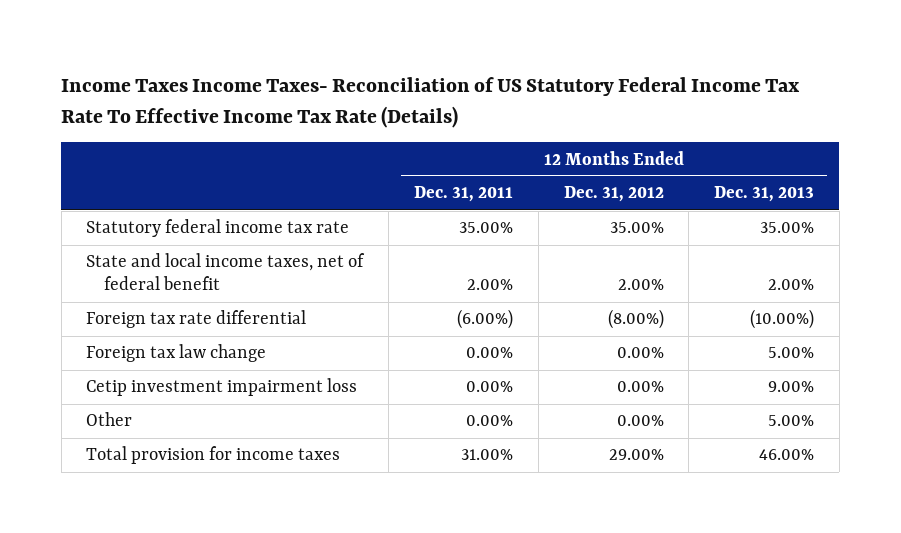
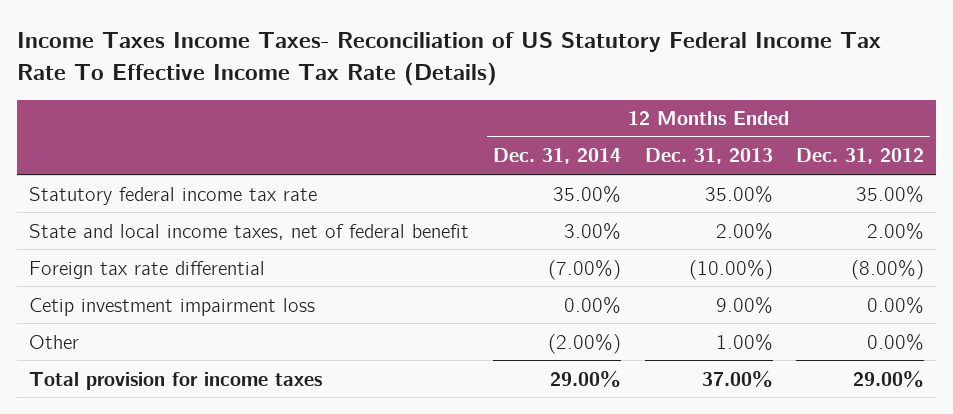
- | 12 Months Ended Dec. 31, 2011 | 12 Months Ended Dec. 31, 2012 | 12 Months Ended Dec. 31, 2013
+ | 12 Months Ended Dec. 31, 2014 | 12 Months Ended Dec. 31, 2013 | 12 Months Ended Dec. 31, 2012
- Foreign tax law change | 0.00% | 0.00% | 5.00%
- Other | 0.00% | 0.00% | 5.00%
- Total provision for income taxes | 31.00% | 29.00% | 46.00%
+ Other | (2.00%) | 1.00% | 0.00%
+ Total provision for income taxes | 29.00% | 37.00% | 29.00%

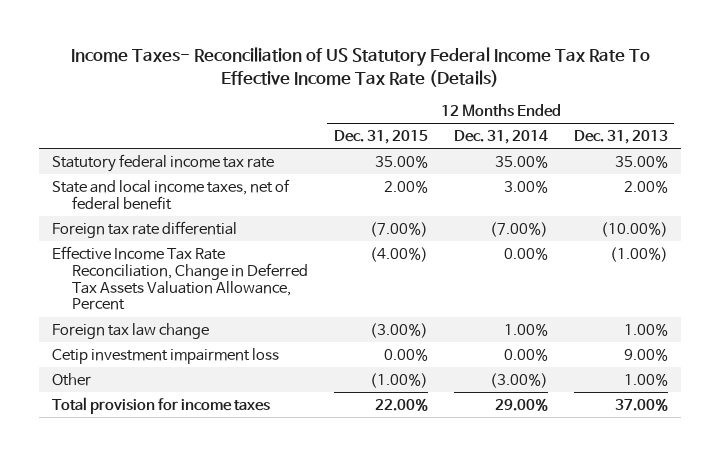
- Income Taxes Income Taxes- Reconciliation of US Statutory Federal Income Tax Rate To Effective Income Tax Rate (Details)
+ Income Taxes- Reconciliation of US Statutory Federal Income Tax Rate To Effective Income Tax Rate (Details)
- | 12 Months Ended Dec. 31, 2014 | 12 Months Ended Dec. 31, 2013 | 12 Months Ended Dec. 31, 2012
+ | 12 Months Ended Dec. 31, 2015 | 12 Months Ended Dec. 31, 2014 | 12 Months Ended Dec. 31, 2013
+ Effective Income Tax Rate Reconciliation, Change in Deferred Tax Assets Valuation Allowance, Percent | (4.00%) | 0.00% | (1.00%)
+ Foreign tax law change | (3.00%) | 1.00% | 1.00%
- Other | (2.00%) | 1.00% | 0.00%
+ Other | (1.00%) | (3.00%) | 1.00%

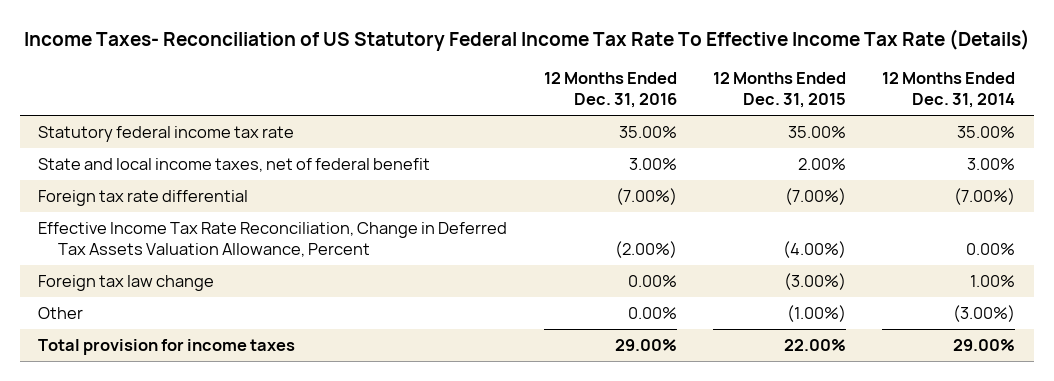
- | 12 Months Ended Dec. 31, 2015 | 12 Months Ended Dec. 31, 2014 | 12 Months Ended Dec. 31, 2013
+ | 12 Months Ended Dec. 31, 2016 | 12 Months Ended Dec. 31, 2015 | 12 Months Ended Dec. 31, 2014
- Cetip investment impairment loss | 0.00% | 0.00% | 9.00%

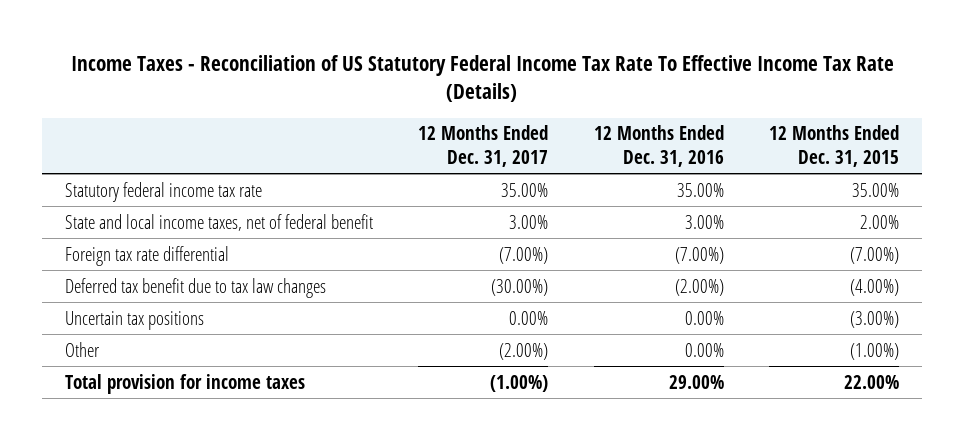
- Income Taxes- Reconciliation of US Statutory Federal Income Tax Rate To Effective Income Tax Rate (Details)
+ Income Taxes - Reconciliation of US Statutory Federal Income Tax Rate To Effective Income Tax Rate (Details)
- | 12 Months Ended Dec. 31, 2016 | 12 Months Ended Dec. 31, 2015 | 12 Months Ended Dec. 31, 2014
+ | 12 Months Ended Dec. 31, 2017 | 12 Months Ended Dec. 31, 2016 | 12 Months Ended Dec. 31, 2015
- Effective Income Tax Rate Reconciliation, Change in Deferred Tax Assets Valuation Allowance, Percent | (2.00%) | (4.00%) | 0.00%
- Foreign tax law change | 0.00% | (3.00%) | 1.00%
+ Deferred tax benefit due to tax law changes | (30.00%) | (2.00%) | (4.00%)
+ Uncertain tax positions | 0.00% | 0.00% | (3.00%)

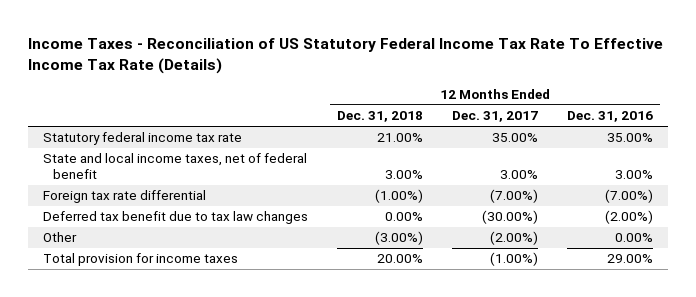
- | 12 Months Ended Dec. 31, 2017 | 12 Months Ended Dec. 31, 2016 | 12 Months Ended Dec. 31, 2015
+ | 12 Months Ended Dec. 31, 2018 | 12 Months Ended Dec. 31, 2017 | 12 Months Ended Dec. 31, 2016
- Uncertain tax positions | 0.00% | 0.00% | (3.00%)

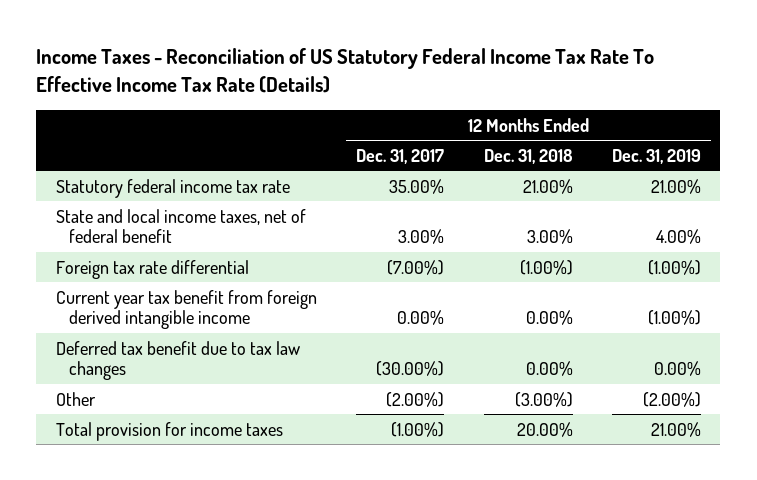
- | 12 Months Ended Dec. 31, 2018 | 12 Months Ended Dec. 31, 2017 | 12 Months Ended Dec. 31, 2016
+ | 12 Months Ended Dec. 31, 2017 | 12 Months Ended Dec. 31, 2018 | 12 Months Ended Dec. 31, 2019
+ Current year tax benefit from foreign derived intangible income | 0.00% | 0.00% | (1.00%)

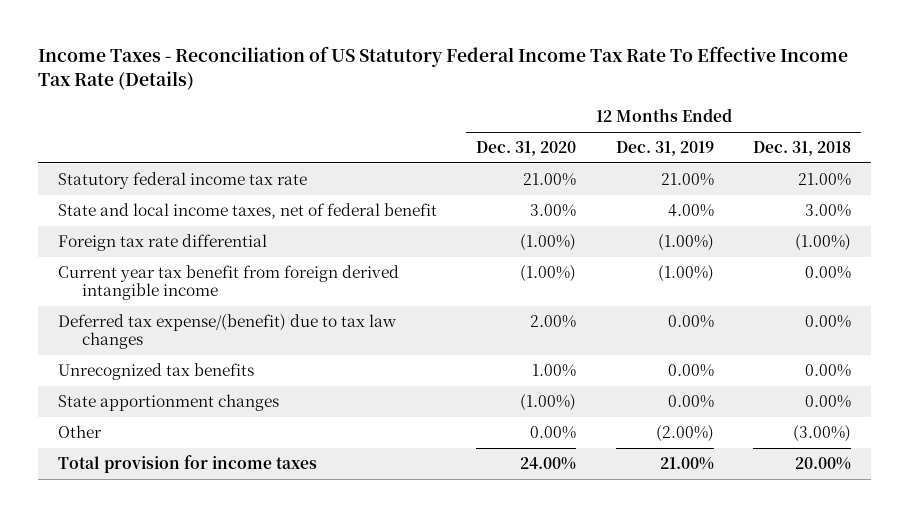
- | 12 Months Ended Dec. 31, 2017 | 12 Months Ended Dec. 31, 2018 | 12 Months Ended Dec. 31, 2019
+ | 12 Months Ended Dec. 31, 2020 | 12 Months Ended Dec. 31, 2019 | 12 Months Ended Dec. 31, 2018
- Deferred tax benefit due to tax law changes | (30.00%) | 0.00% | 0.00%
+ Deferred tax expense/(benefit) due to tax law changes | 2.00% | 0.00% | 0.00%
+ Unrecognized tax benefits | 1.00% | 0.00% | 0.00%
+ State apportionment changes | (1.00%) | 0.00% | 0.00%

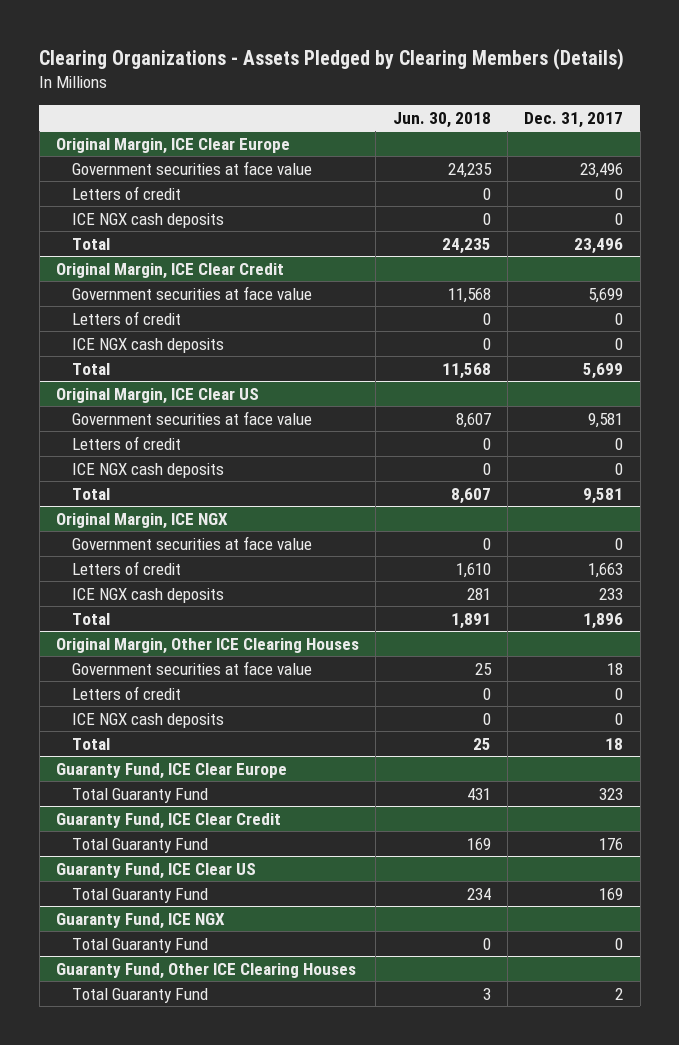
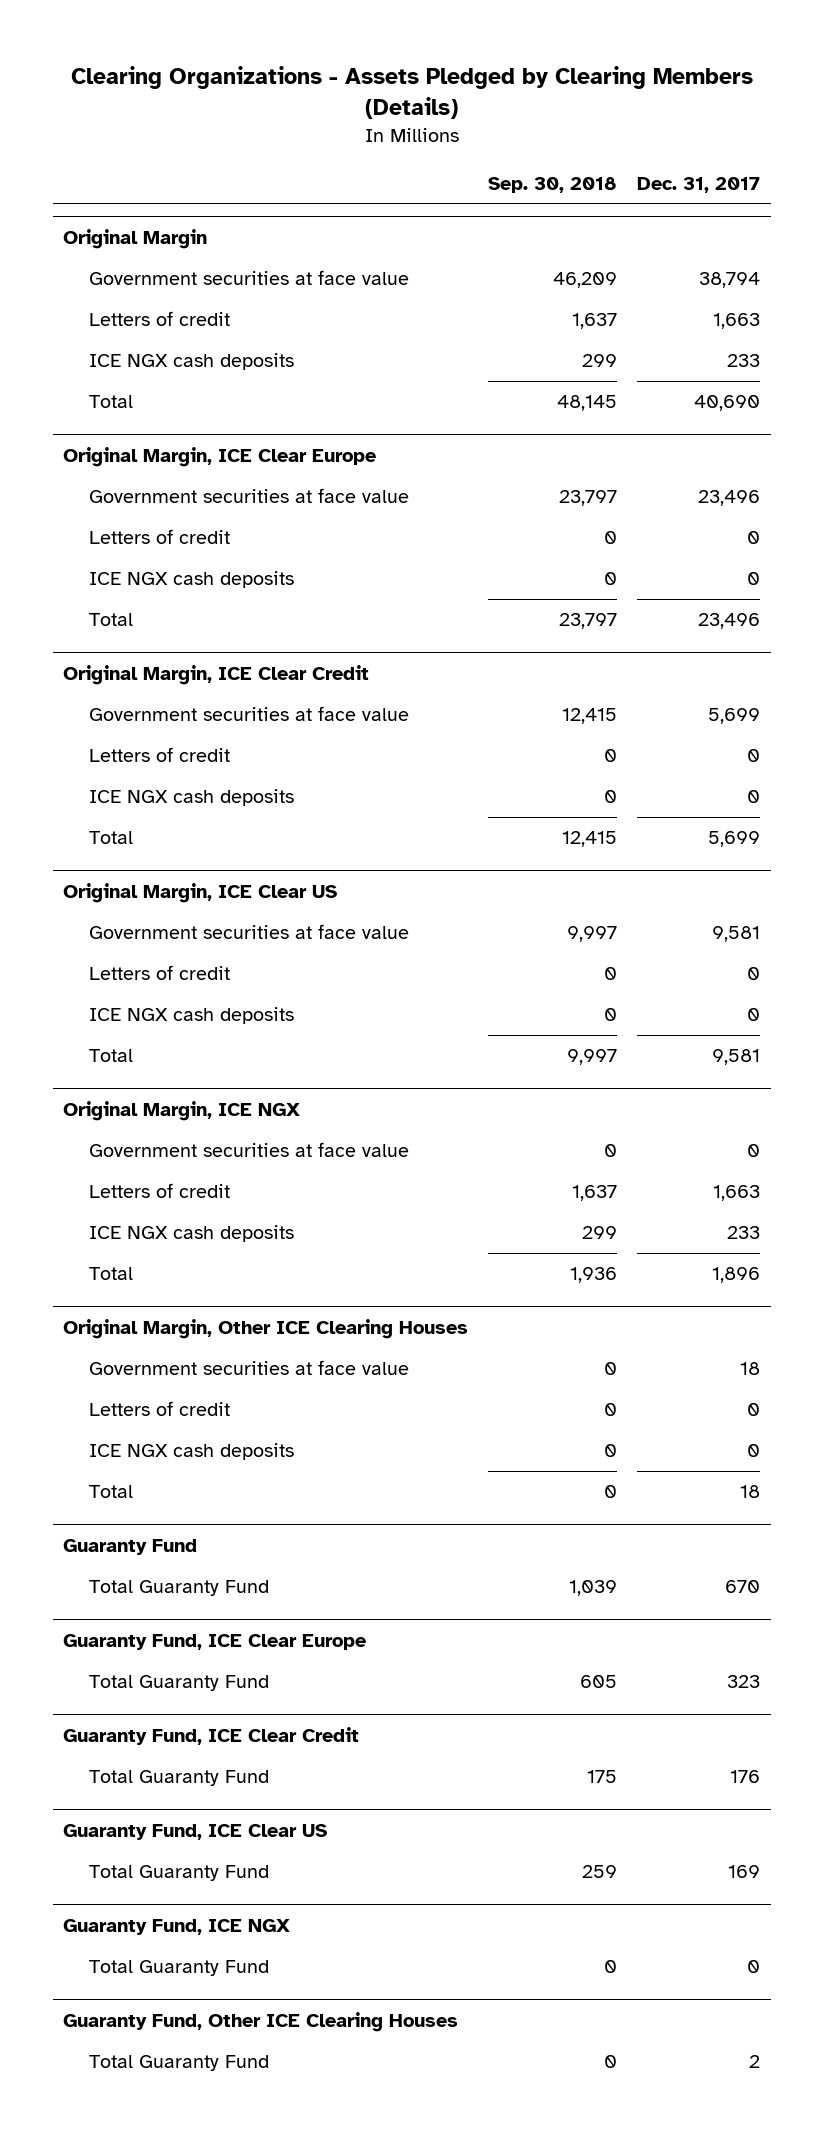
- | Jun. 30, 2018 | Dec. 31, 2017
+ | Sep. 30, 2018 | Dec. 31, 2017
+ Original Margin
+ Government securities at face value | 46,209 | 38,794
+ Letters of credit | 1,637 | 1,663
+ ICE NGX cash deposits | 299 | 233
+ Total | 48,145 | 40,690
+ Guaranty Fund
+ Total Guaranty Fund | 1,039 | 670

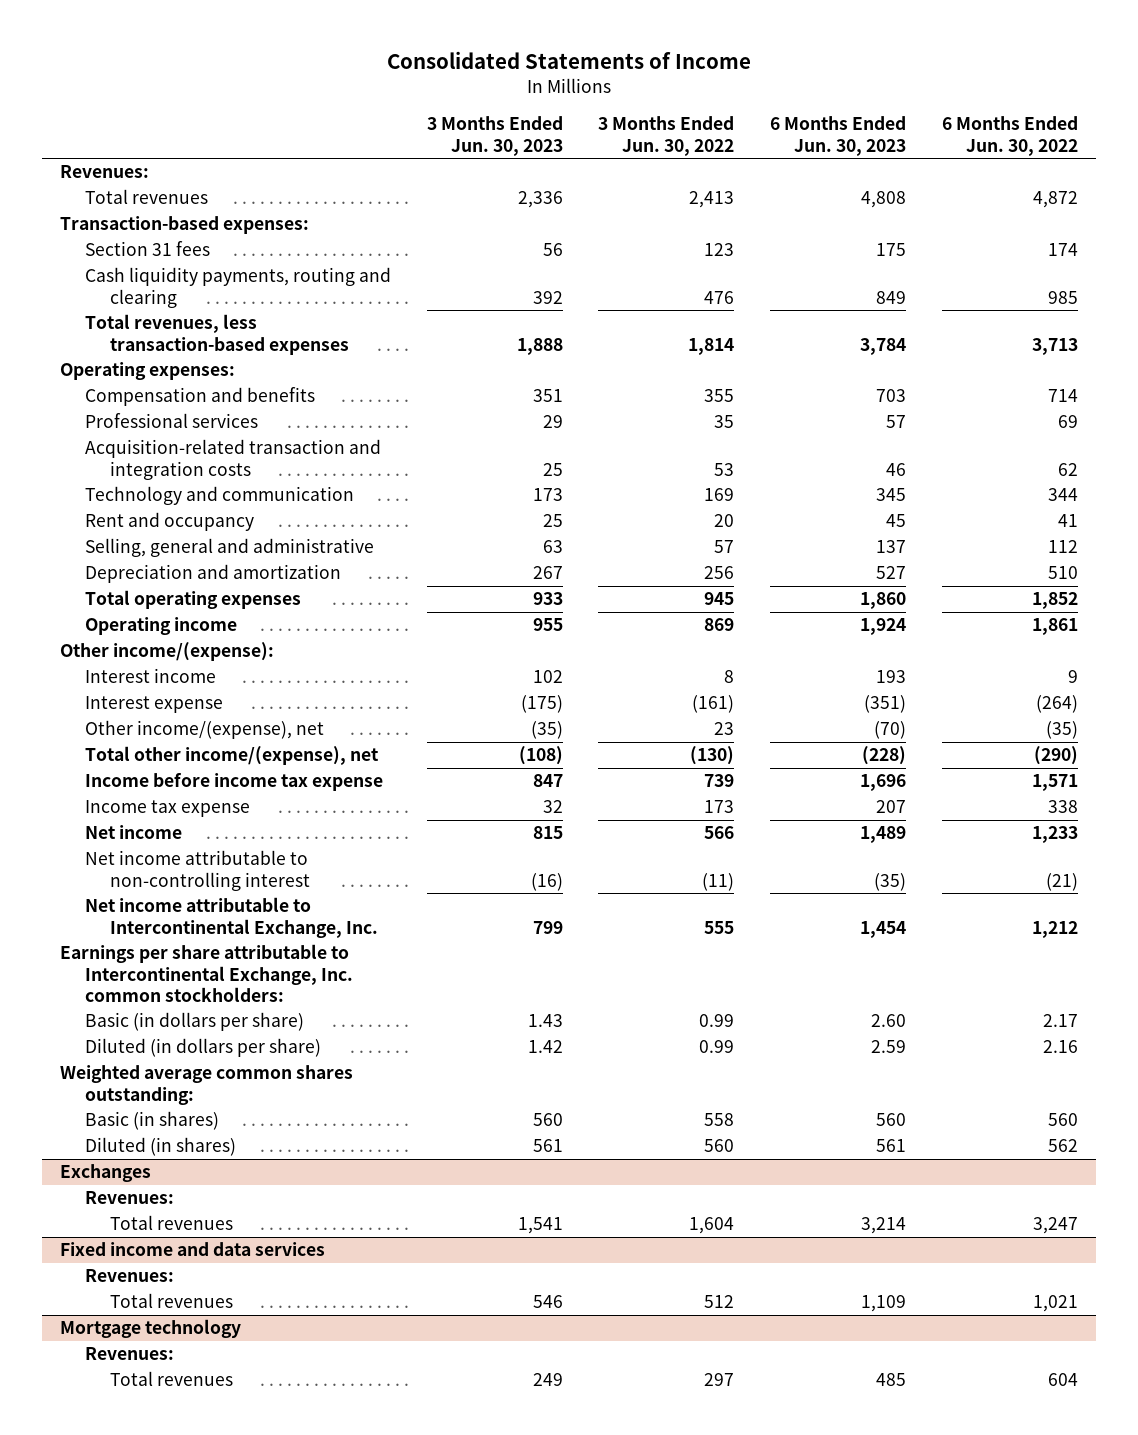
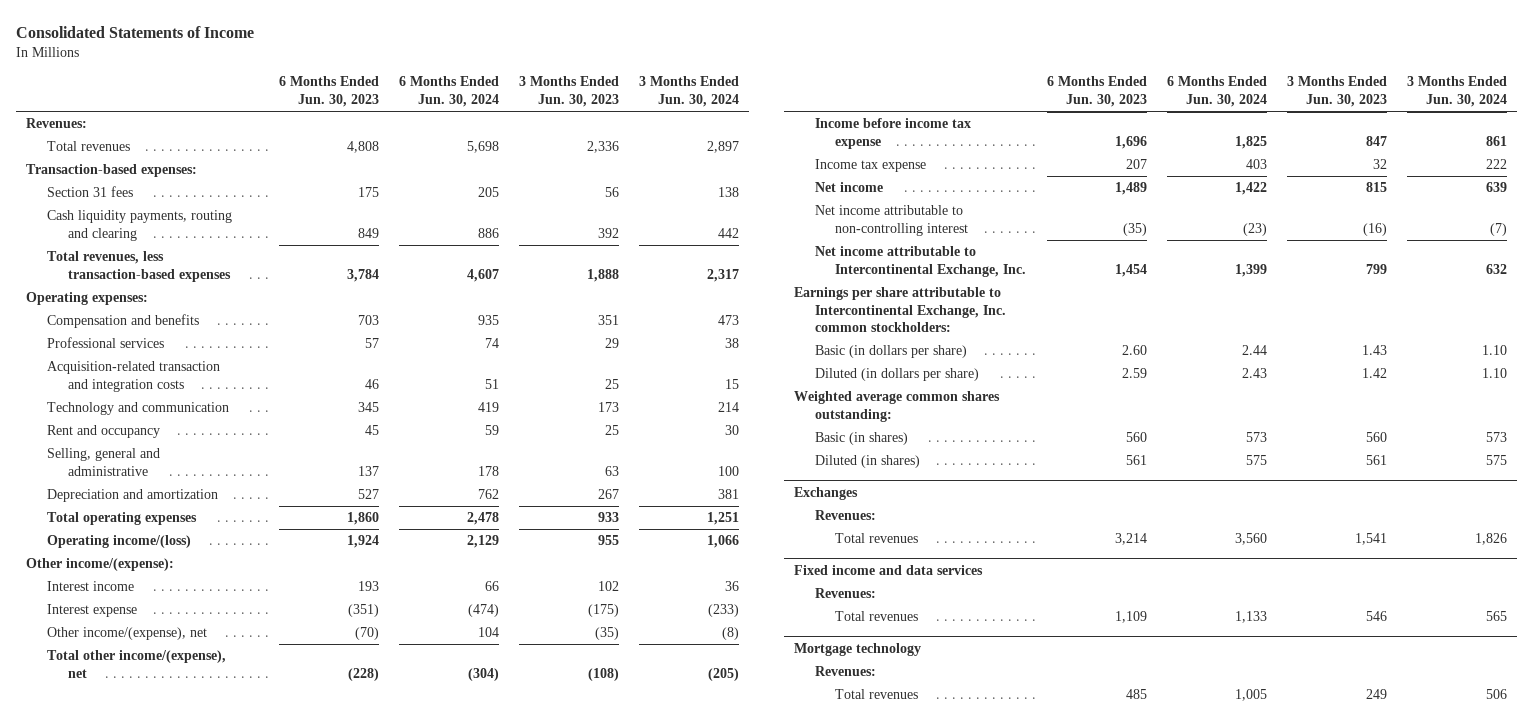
- | 3 Months Ended Jun. 30, 2023 | 3 Months Ended Jun. 30, 2022 | 6 Months Ended Jun. 30, 2023 | 6 Months Ended Jun. 30, 2022
+ | 6 Months Ended Jun. 30, 2023 | 6 Months Ended Jun. 30, 2024 | 3 Months Ended Jun. 30, 2023 | 3 Months Ended Jun. 30, 2024
- Operating income | 955 | 869 | 1,924 | 1,861
+ Operating income/(loss) | 1,924 | 2,129 | 955 | 1,066

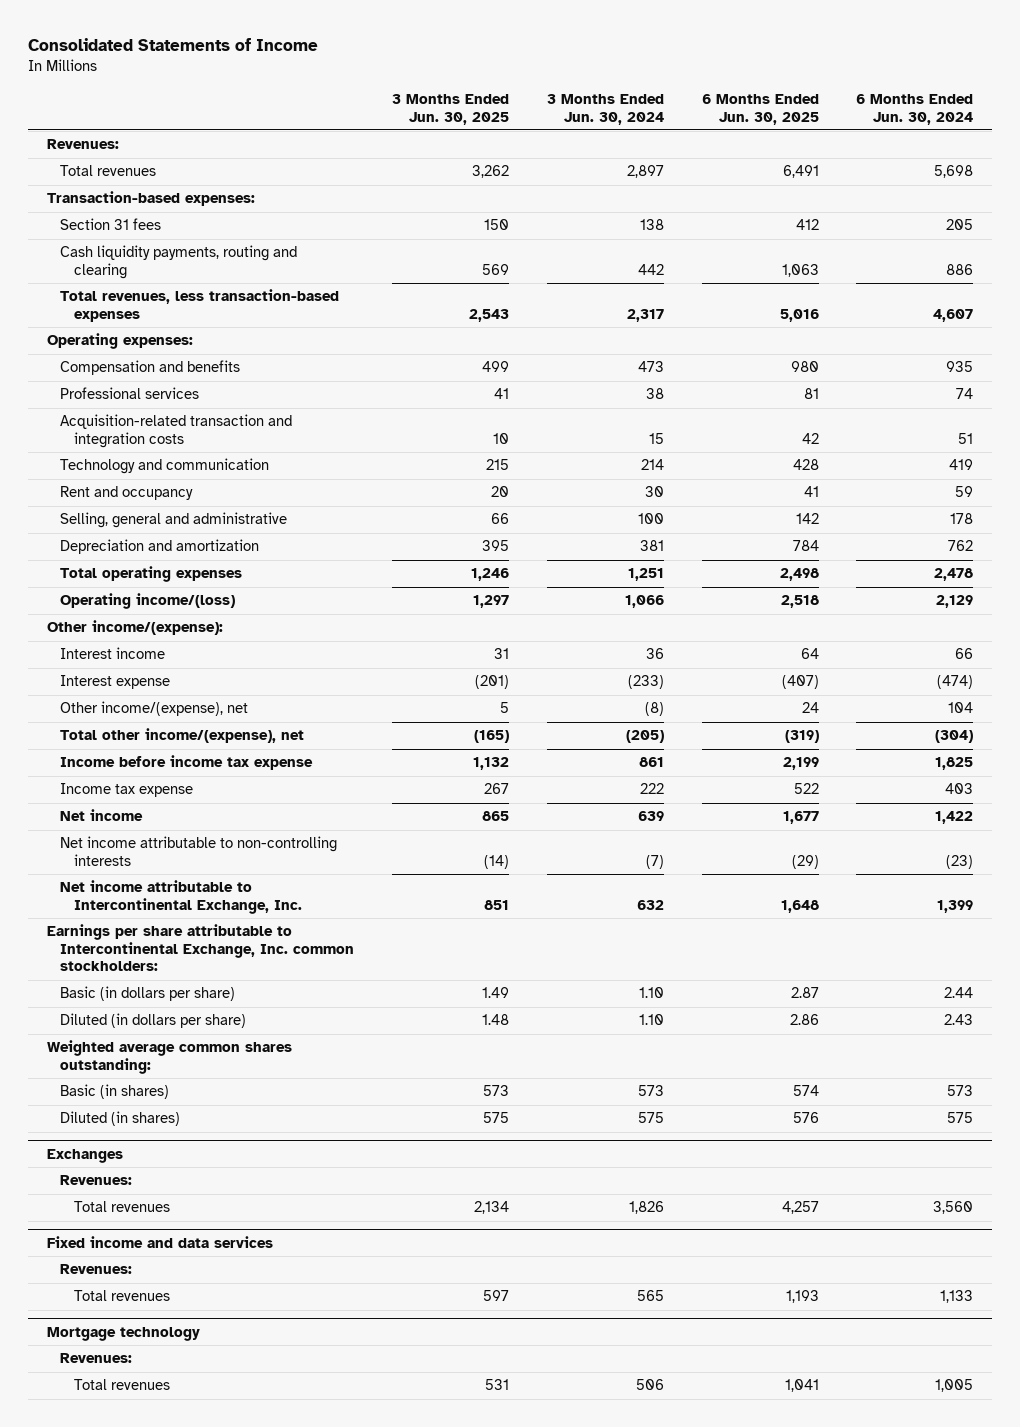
- | 6 Months Ended Jun. 30, 2023 | 6 Months Ended Jun. 30, 2024 | 3 Months Ended Jun. 30, 2023 | 3 Months Ended Jun. 30, 2024
+ | 3 Months Ended Jun. 30, 2025 | 3 Months Ended Jun. 30, 2024 | 6 Months Ended Jun. 30, 2025 | 6 Months Ended Jun. 30, 2024
- Net income attributable to non-controlling interest | (35) | (23) | (16) | (7)
+ Net income attributable to non-controlling interests | (14) | (7) | (29) | (23)

